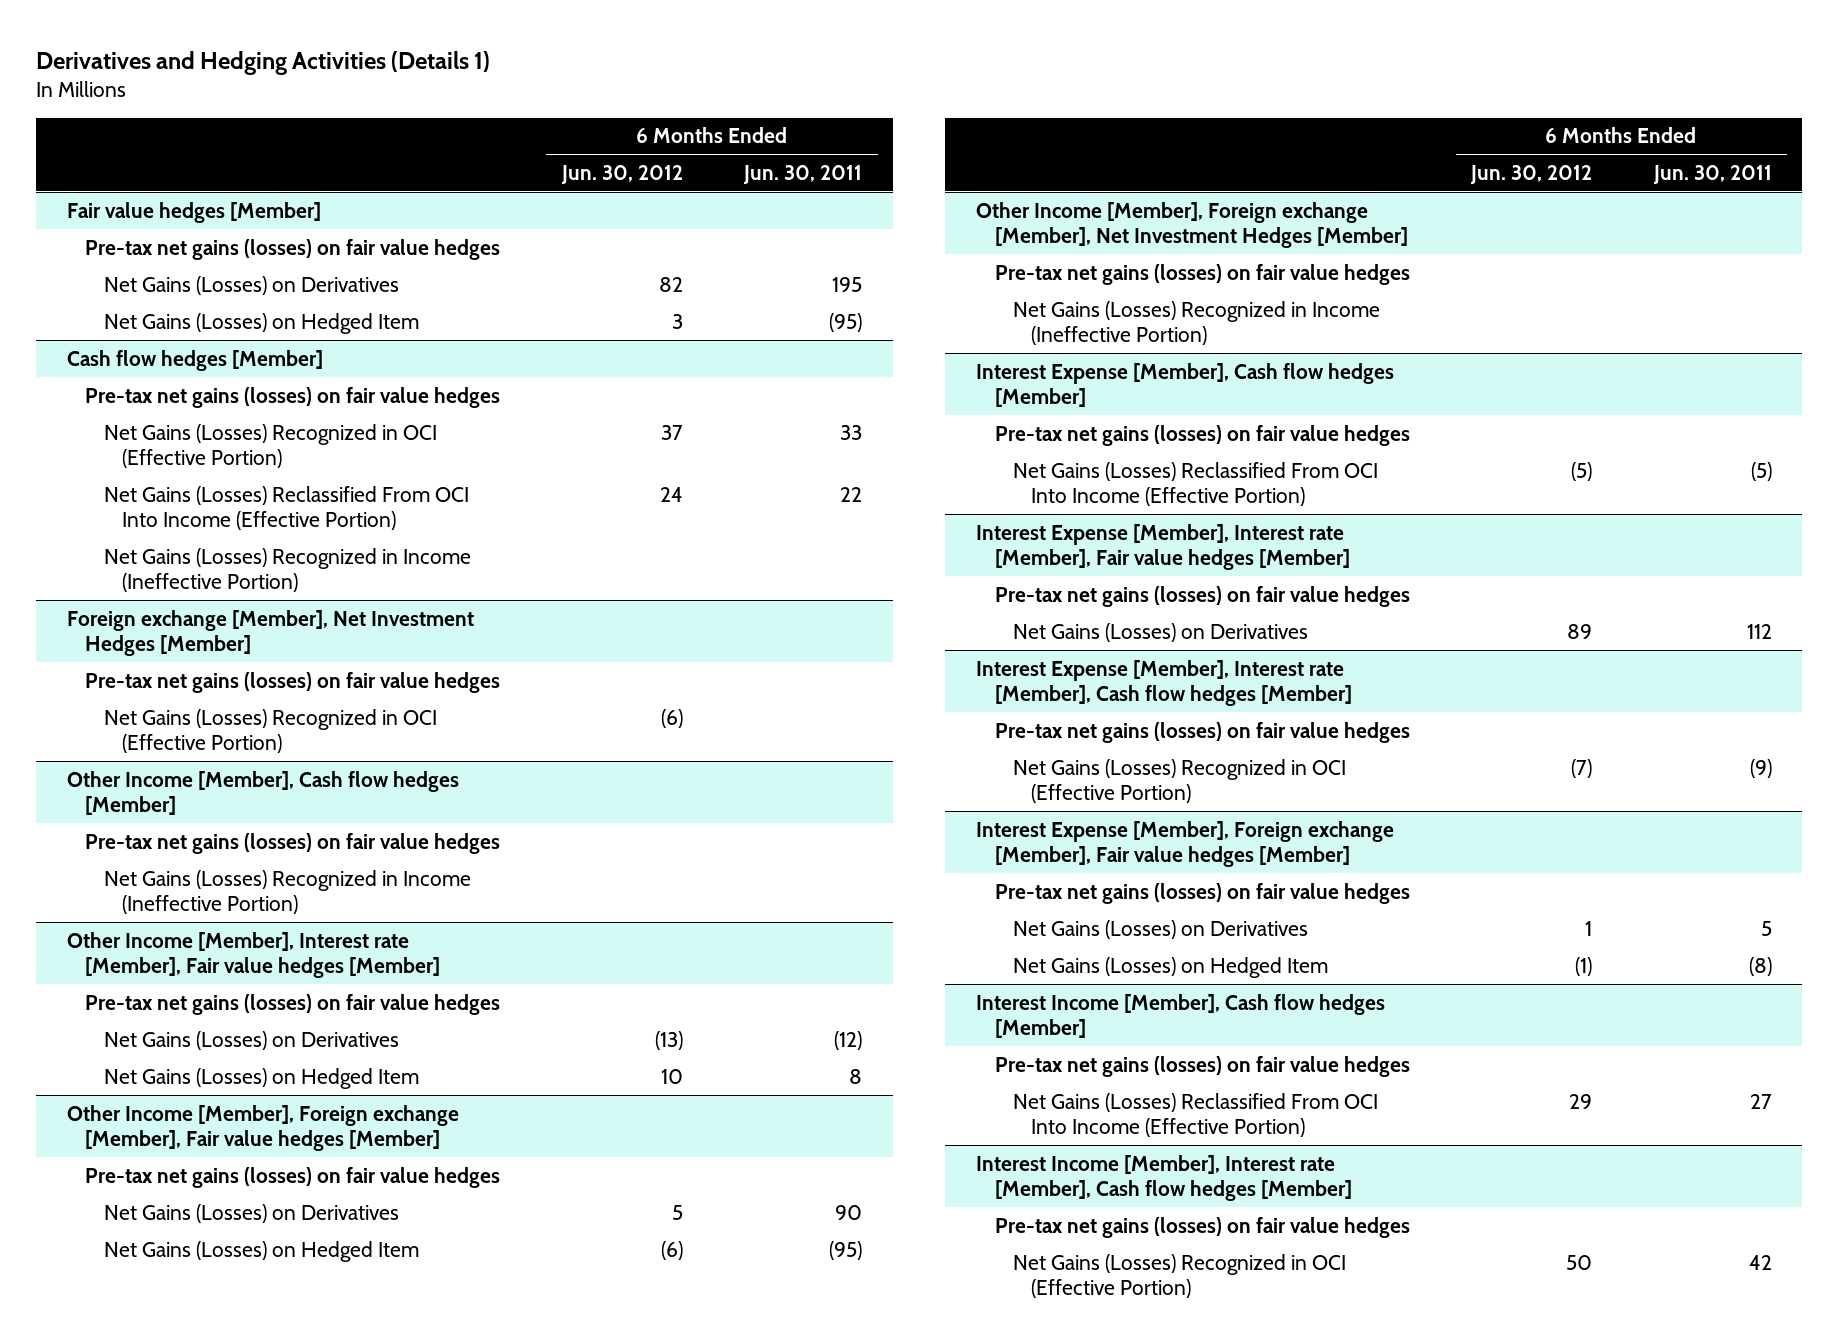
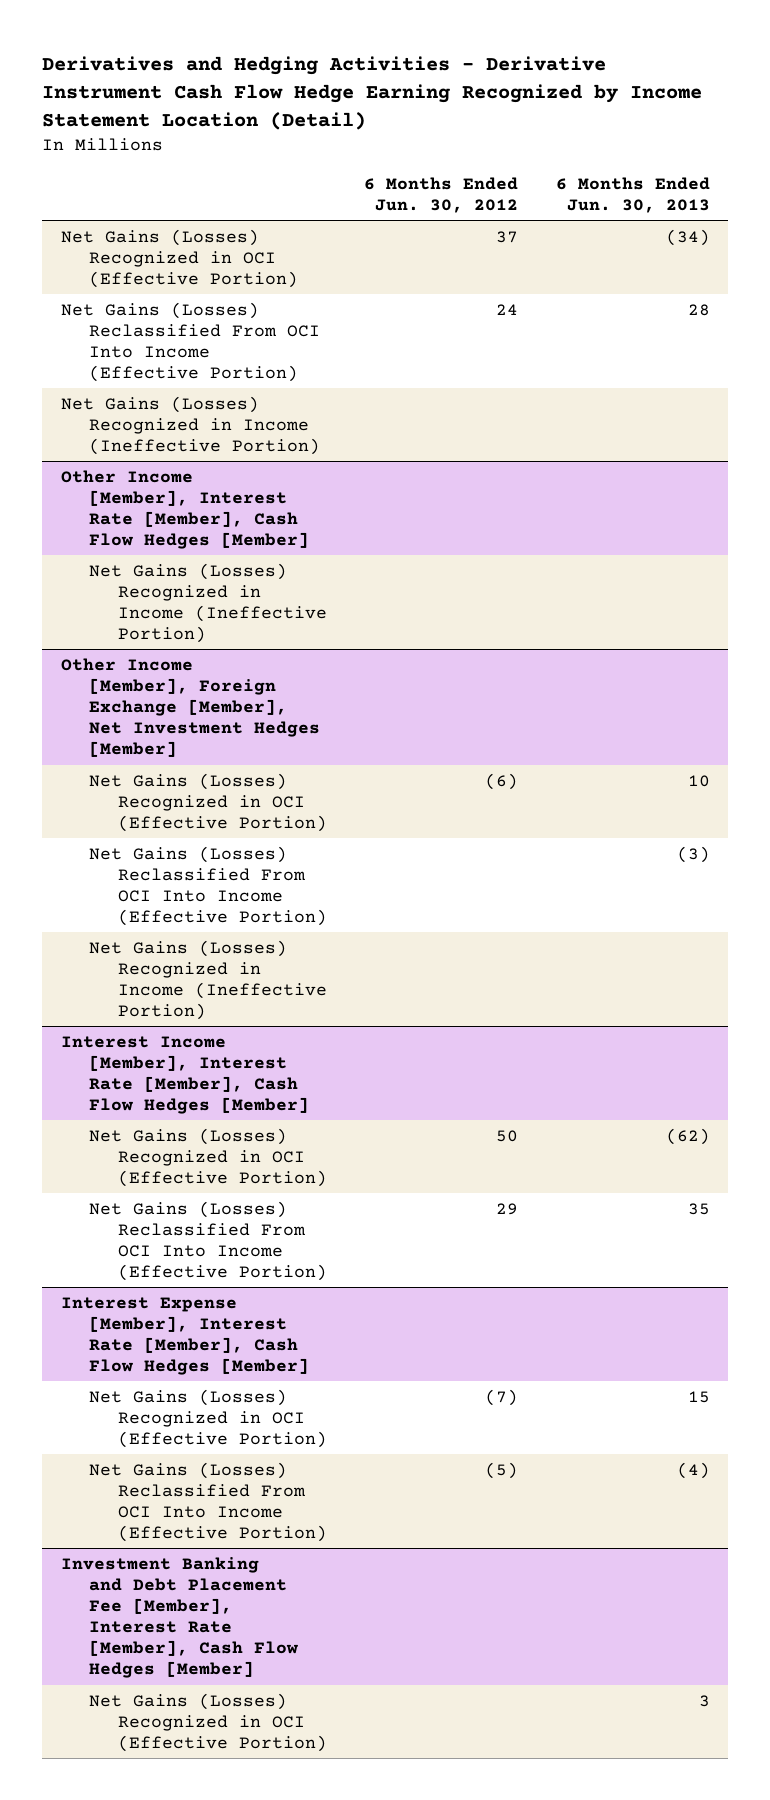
- Derivatives and Hedging Activities (Details 1)
+ Derivatives and Hedging Activities - Derivative Instrument Cash Flow Hedge Earning Recognized by Income Statement Location (Detail)
- | 6 Months Ended Jun. 30, 2012 | 6 Months Ended Jun. 30, 2011
+ | 6 Months Ended Jun. 30, 2012 | 6 Months Ended Jun. 30, 2013
- Fair value hedges [Member]
- Pre-tax net gains (losses) on fair value hedges
- Net Gains (Losses) on Derivatives | 82 | 195
- Net Gains (Losses) on Hedged Item | 3 | (95)
- Cash flow hedges [Member]
- Pre-tax net gains (losses) on fair value hedges
- Foreign exchange [Member], Net Investment Hedges [Member]
- Pre-tax net gains (losses) on fair value hedges
- Net Gains (Losses) Recognized in OCI (Effective Portion) | (6) |
- Other Income [Member], Cash flow hedges [Member]
- Pre-tax net gains (losses) on fair value hedges
+ Other Income [Member], Interest Rate [Member], Cash Flow Hedges [Member]
- Other Income [Member], Interest rate [Member], Fair value hedges [Member]
- Pre-tax net gains (losses) on fair value hedges
- Net Gains (Losses) on Derivatives | (13) | (12)
- Net Gains (Losses) on Hedged Item | 10 | 8
- Other Income [Member], Foreign exchange [Member], Fair value hedges [Member]
- Pre-tax net gains (losses) on fair value hedges
- Net Gains (Losses) on Derivatives | 5 | 90
- Net Gains (Losses) on Hedged Item | (6) | (95)
- Other Income [Member], Foreign exchange [Member], Net Investment Hedges [Member]
- Pre-tax net gains (losses) on fair value hedges
+ Other Income [Member], Foreign Exchange [Member], Net Investment Hedges [Member]
+ Net Gains (Losses) Recognized in OCI (Effective Portion) | (6) | 10
+ Net Gains (Losses) Reclassified From OCI Into Income (Effective Portion) | | (3)
- Interest Expense [Member], Cash flow hedges [Member]
- Pre-tax net gains (losses) on fair value hedges
- Net Gains (Losses) Reclassified From OCI Into Income (Effective Portion) | (5) | (5)
- Interest Expense [Member], Interest rate [Member], Fair value hedges [Member]
- Pre-tax net gains (losses) on fair value hedges
- Net Gains (Losses) on Derivatives | 89 | 112
- Interest Expense [Member], Interest rate [Member], Cash flow hedges [Member]
- Pre-tax net gains (losses) on fair value hedges
- Net Gains (Losses) Recognized in OCI (Effective Portion) | (7) | (9)
- Interest Expense [Member], Foreign exchange [Member], Fair value hedges [Member]
- Pre-tax net gains (losses) on fair value hedges
- Net Gains (Losses) on Derivatives | 1 | 5
- Net Gains (Losses) on Hedged Item | (1) | (8)
- Interest Income [Member], Cash flow hedges [Member]
- Pre-tax net gains (losses) on fair value hedges
- Net Gains (Losses) Reclassified From OCI Into Income (Effective Portion) | 29 | 27
- Interest Income [Member], Interest rate [Member], Cash flow hedges [Member]
- Pre-tax net gains (losses) on fair value hedges
+ Interest Income [Member], Interest Rate [Member], Cash Flow Hedges [Member]
+ Net Gains (Losses) Reclassified From OCI Into Income (Effective Portion) | 29 | 35
+ Interest Expense [Member], Interest Rate [Member], Cash Flow Hedges [Member]
+ Net Gains (Losses) Recognized in OCI (Effective Portion) | (7) | 15
+ Net Gains (Losses) Reclassified From OCI Into Income (Effective Portion) | (5) | (4)
+ Investment Banking and Debt Placement Fee [Member], Interest Rate [Member], Cash Flow Hedges [Member]
+ Net Gains (Losses) Recognized in OCI (Effective Portion) | | 3

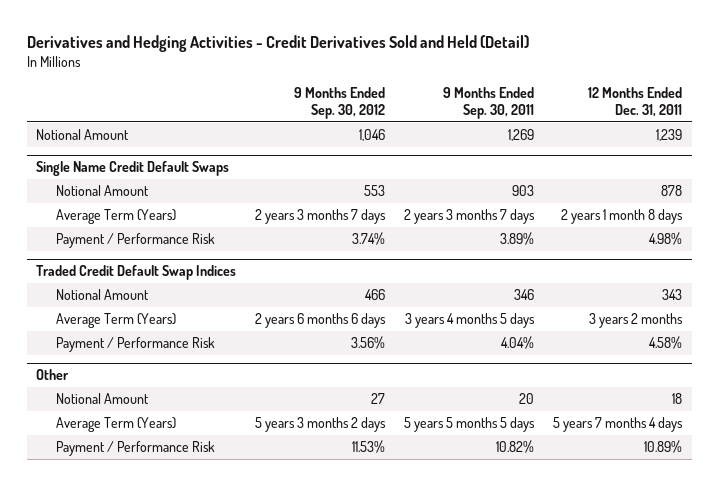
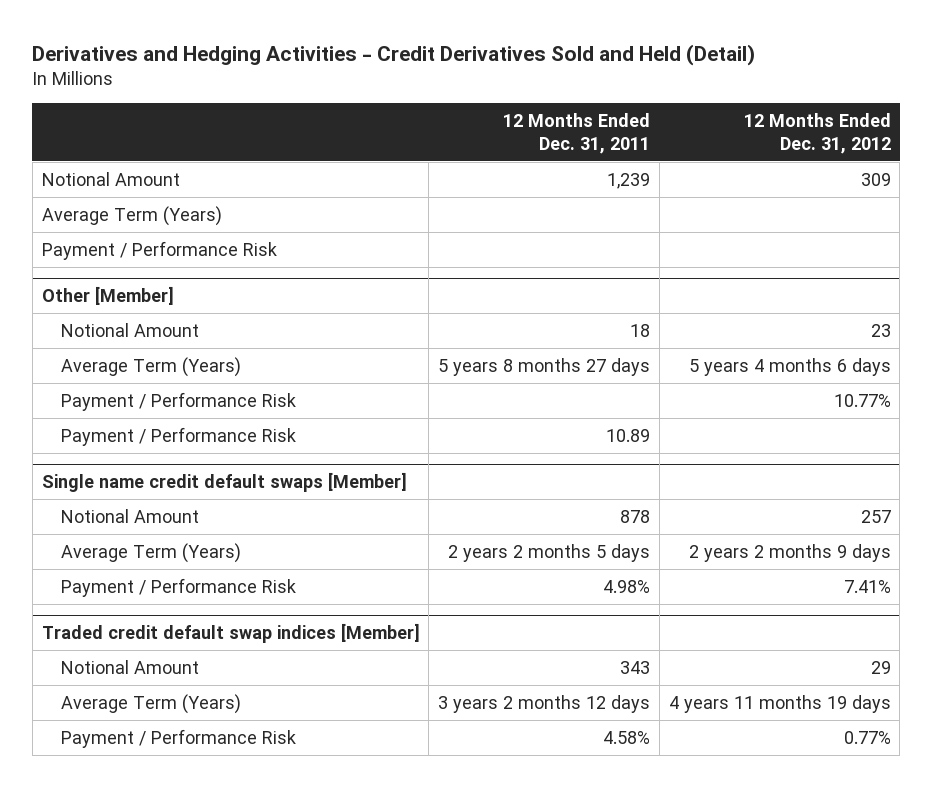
- | 9 Months Ended Sep. 30, 2012 | 9 Months Ended Sep. 30, 2011 | 12 Months Ended Dec. 31, 2011
+ | 12 Months Ended Dec. 31, 2011 | 12 Months Ended Dec. 31, 2012
- Single Name Credit Default Swaps
+ Average Term (Years)
+ Payment / Performance Risk
+ Other [Member]
+ Notional Amount | 18 | 23
+ Average Term (Years) | 5 years 8 months 27 days | 5 years 4 months 6 days
+ Payment / Performance Risk | | 10.77%
+ Payment / Performance Risk | 10.89 |
+ Single name credit default swaps [Member]
- Average Term (Years) | 2 years 3 months 7 days | 2 years 3 months 7 days | 2 years 1 month 8 days
+ Average Term (Years) | 2 years 2 months 5 days | 2 years 2 months 9 days
- Traded Credit Default Swap Indices
+ Traded credit default swap indices [Member]
- Average Term (Years) | 2 years 6 months 6 days | 3 years 4 months 5 days | 3 years 2 months
+ Average Term (Years) | 3 years 2 months 12 days | 4 years 11 months 19 days
- Other
- Notional Amount | 27 | 20 | 18
- Average Term (Years) | 5 years 3 months 2 days | 5 years 5 months 5 days | 5 years 7 months 4 days
- Payment / Performance Risk | 11.53% | 10.82% | 10.89%

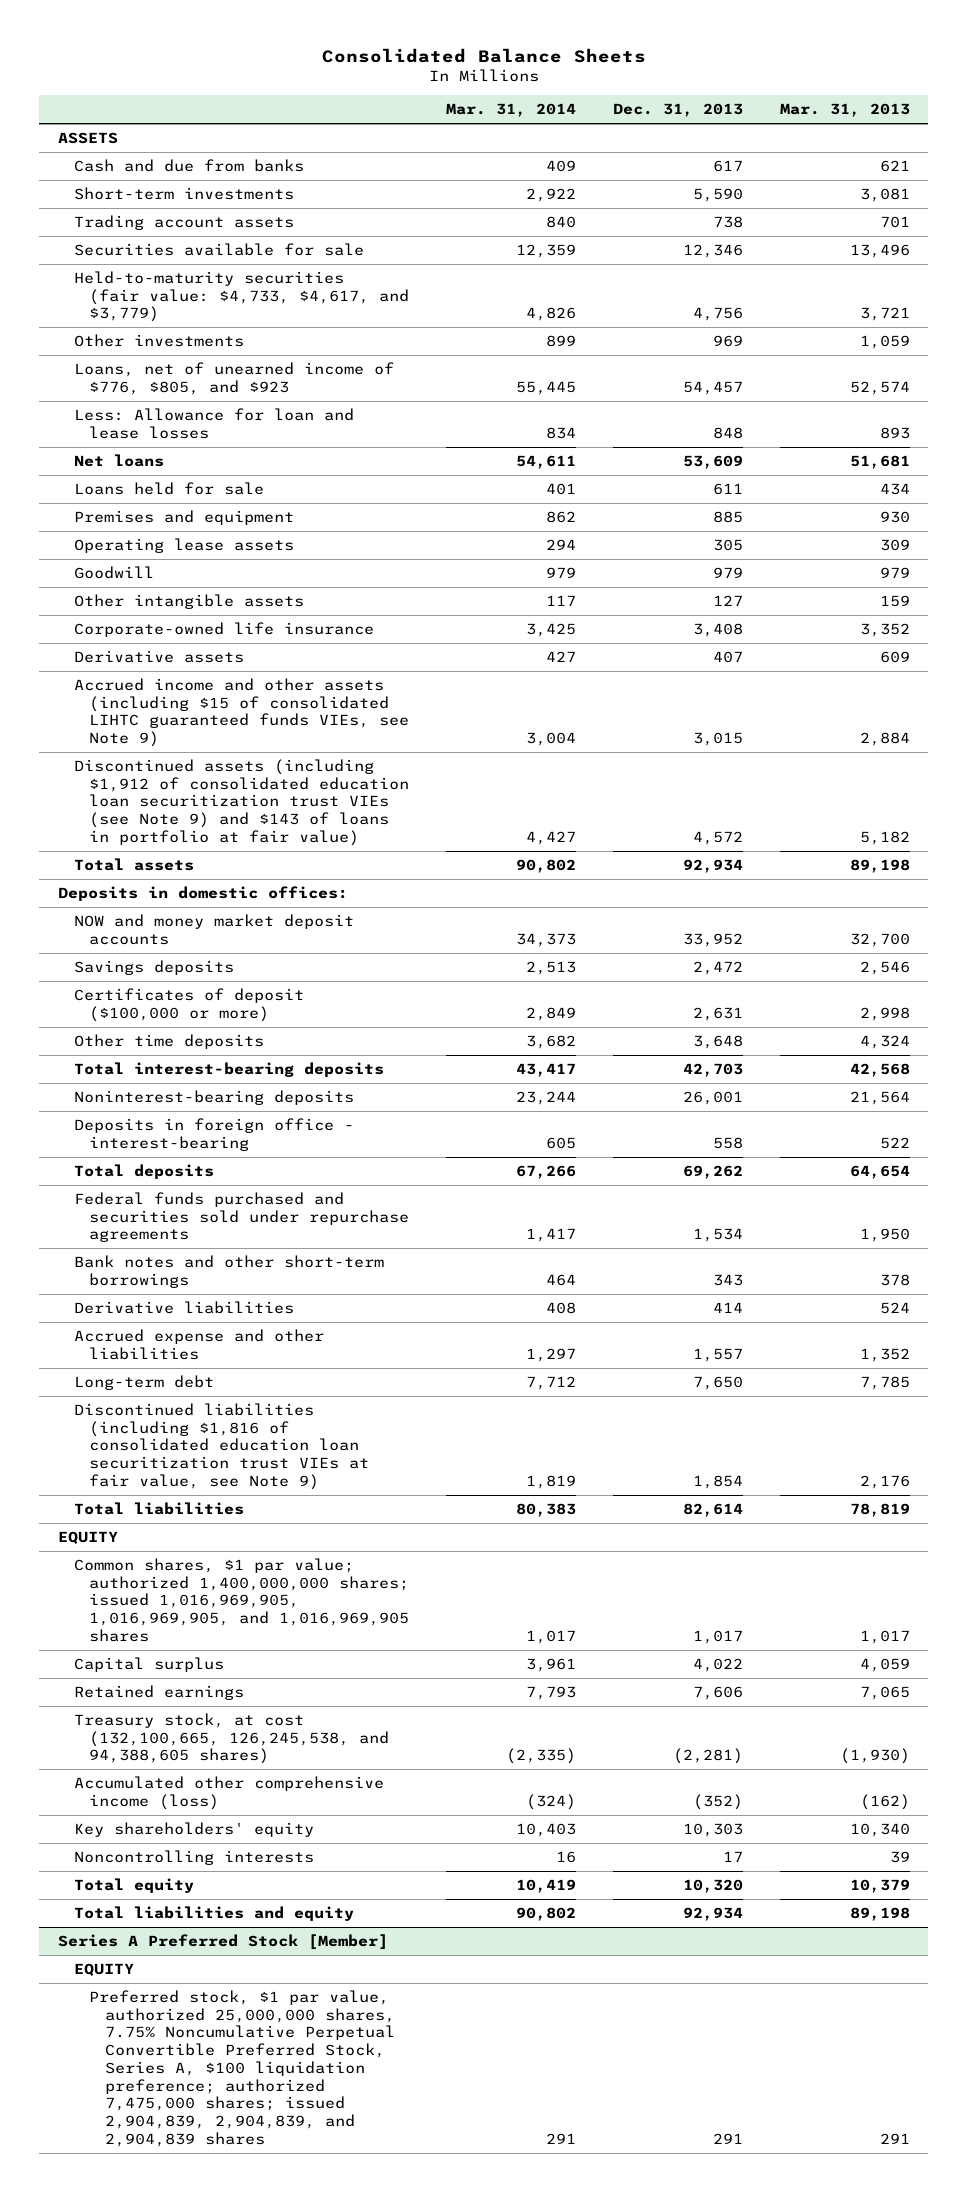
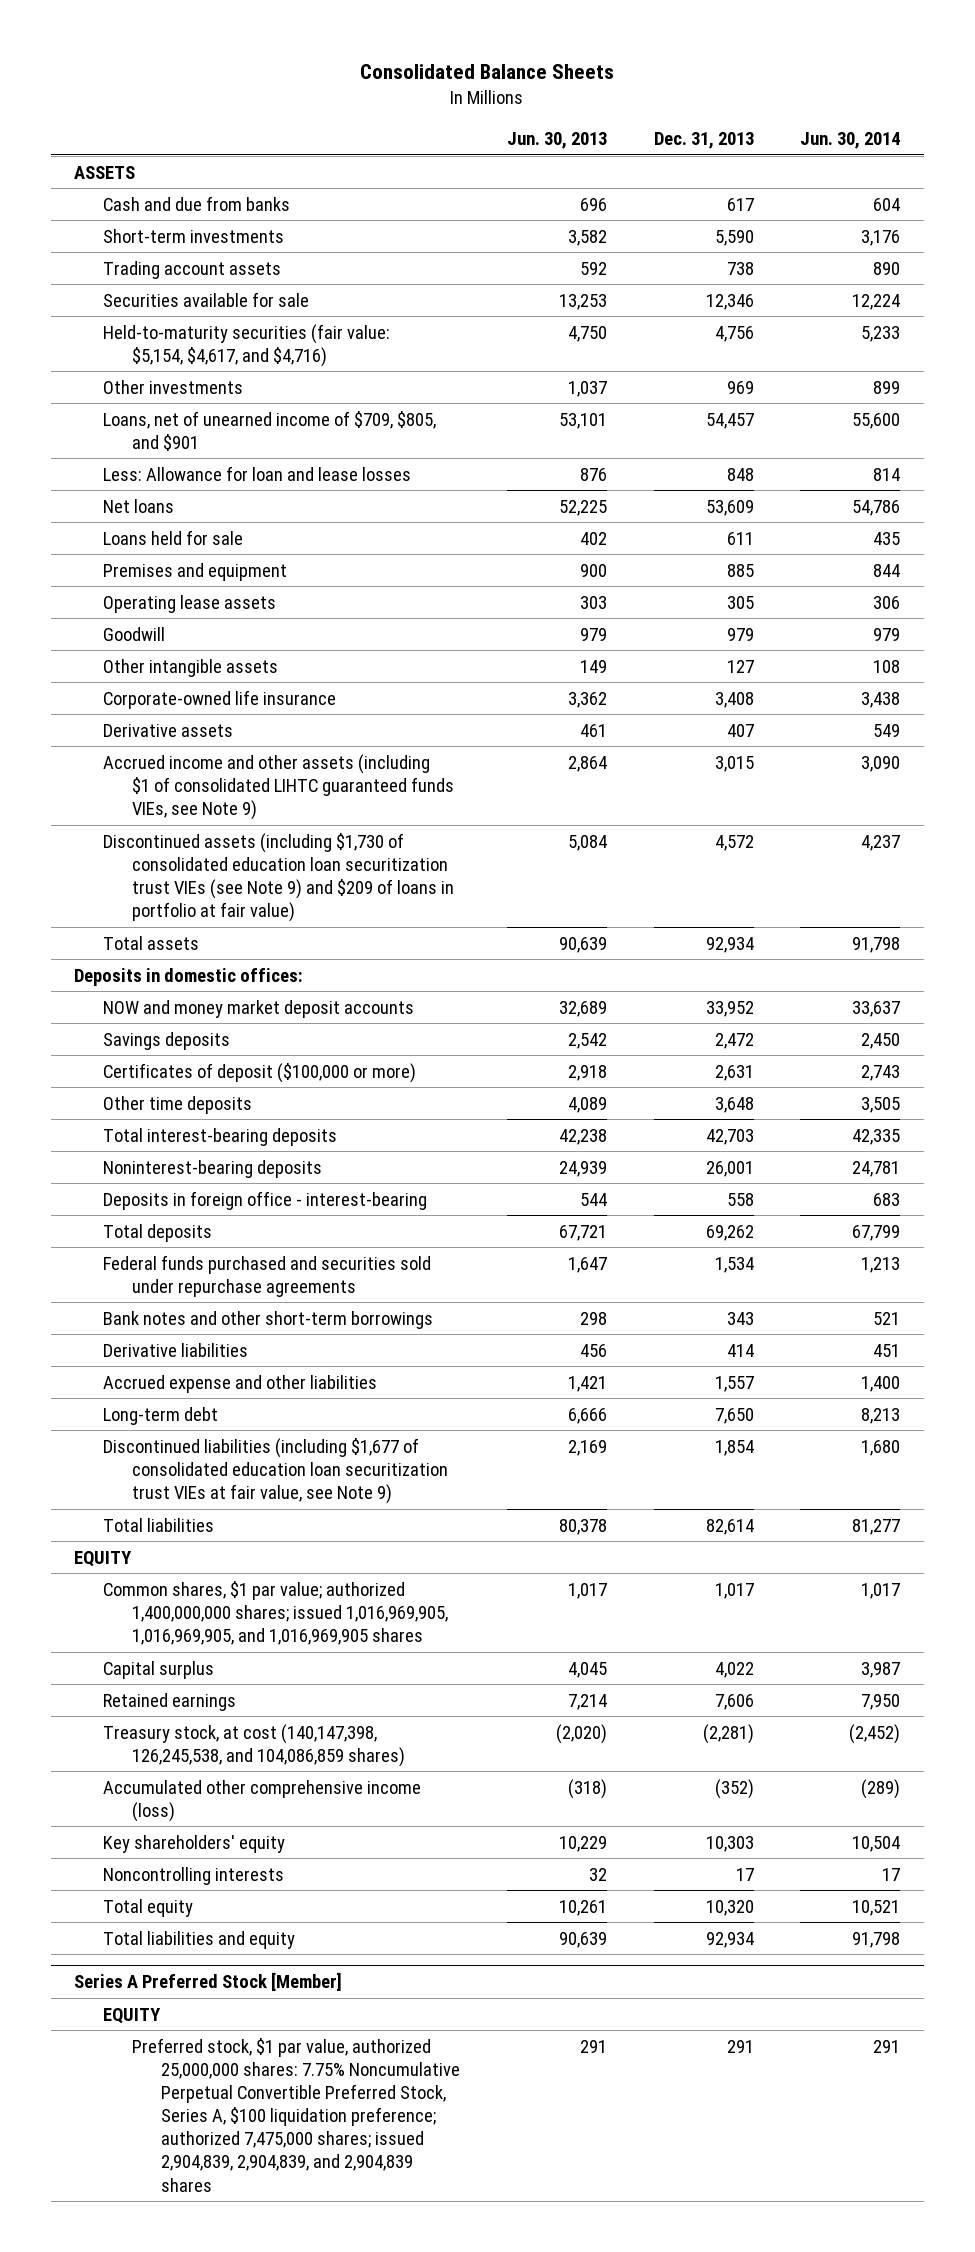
- | Mar. 31, 2014 | Dec. 31, 2013 | Mar. 31, 2013
+ | Jun. 30, 2013 | Dec. 31, 2013 | Jun. 30, 2014
- Held-to-maturity securities (fair value: $4,733, $4,617, and $3,779) | 4,826 | 4,756 | 3,721
+ Held-to-maturity securities (fair value: $5,154, $4,617, and $4,716) | 4,750 | 4,756 | 5,233
- Loans, net of unearned income of $776, $805, and $923 | 55,445 | 54,457 | 52,574
+ Loans, net of unearned income of $709, $805, and $901 | 53,101 | 54,457 | 55,600
- Accrued income and other assets (including $15 of consolidated LIHTC guaranteed funds VIEs, see Note 9) | 3,004 | 3,015 | 2,884
- Discontinued assets (including $1,912 of consolidated education loan securitization trust VIEs (see Note 9) and $143 of loans in portfolio at fair value) | 4,427 | 4,572 | 5,182
+ Accrued income and other assets (including $1 of consolidated LIHTC guaranteed funds VIEs, see Note 9) | 2,864 | 3,015 | 3,090
+ Discontinued assets (including $1,730 of consolidated education loan securitization trust VIEs (see Note 9) and $209 of loans in portfolio at fair value) | 5,084 | 4,572 | 4,237
- Discontinued liabilities (including $1,816 of consolidated education loan securitization trust VIEs at fair value, see Note 9) | 1,819 | 1,854 | 2,176
+ Discontinued liabilities (including $1,677 of consolidated education loan securitization trust VIEs at fair value, see Note 9) | 2,169 | 1,854 | 1,680
- Treasury stock, at cost (132,100,665, 126,245,538, and 94,388,605 shares) | (2,335) | (2,281) | (1,930)
+ Treasury stock, at cost (140,147,398, 126,245,538, and 104,086,859 shares) | (2,020) | (2,281) | (2,452)
@ Series A Preferred Stock [Member]
- Preferred stock, $1 par value, authorized 25,000,000 shares, 7.75% Noncumulative Perpetual Convertible Preferred Stock, Series A, $100 liquidation preference; authorized 7,475,000 shares; issued 2,904,839, 2,904,839, and 2,904,839 shares | 291 | 291 | 291
+ Preferred stock, $1 par value, authorized 25,000,000 shares: 7.75% Noncumulative Perpetual Convertible Preferred Stock, Series A, $100 liquidation preference; authorized 7,475,000 shares; issued 2,904,839, 2,904,839, and 2,904,839 shares | 291 | 291 | 291

